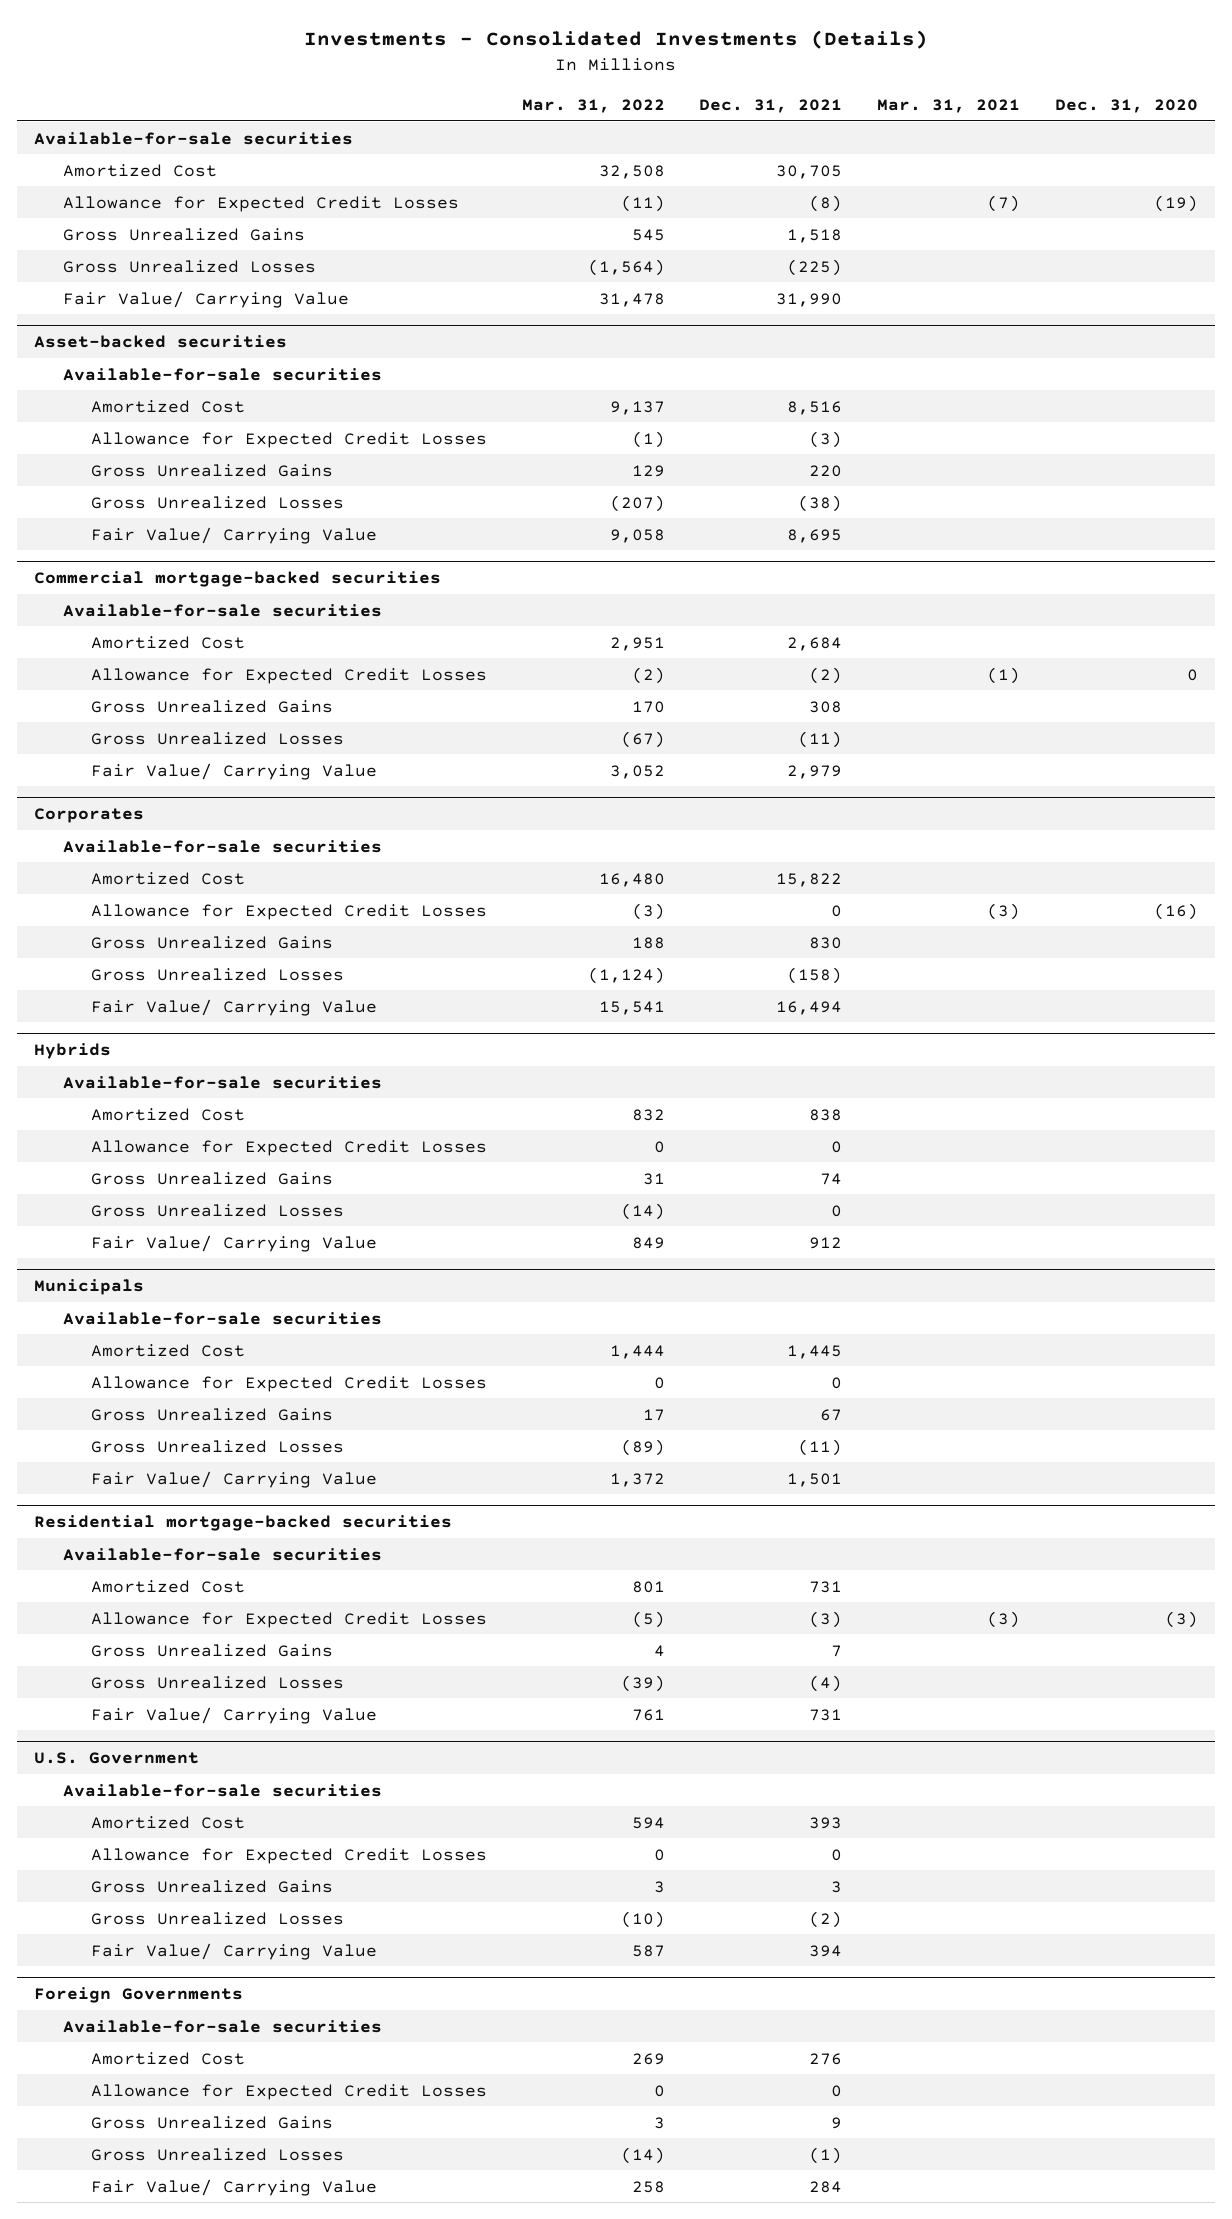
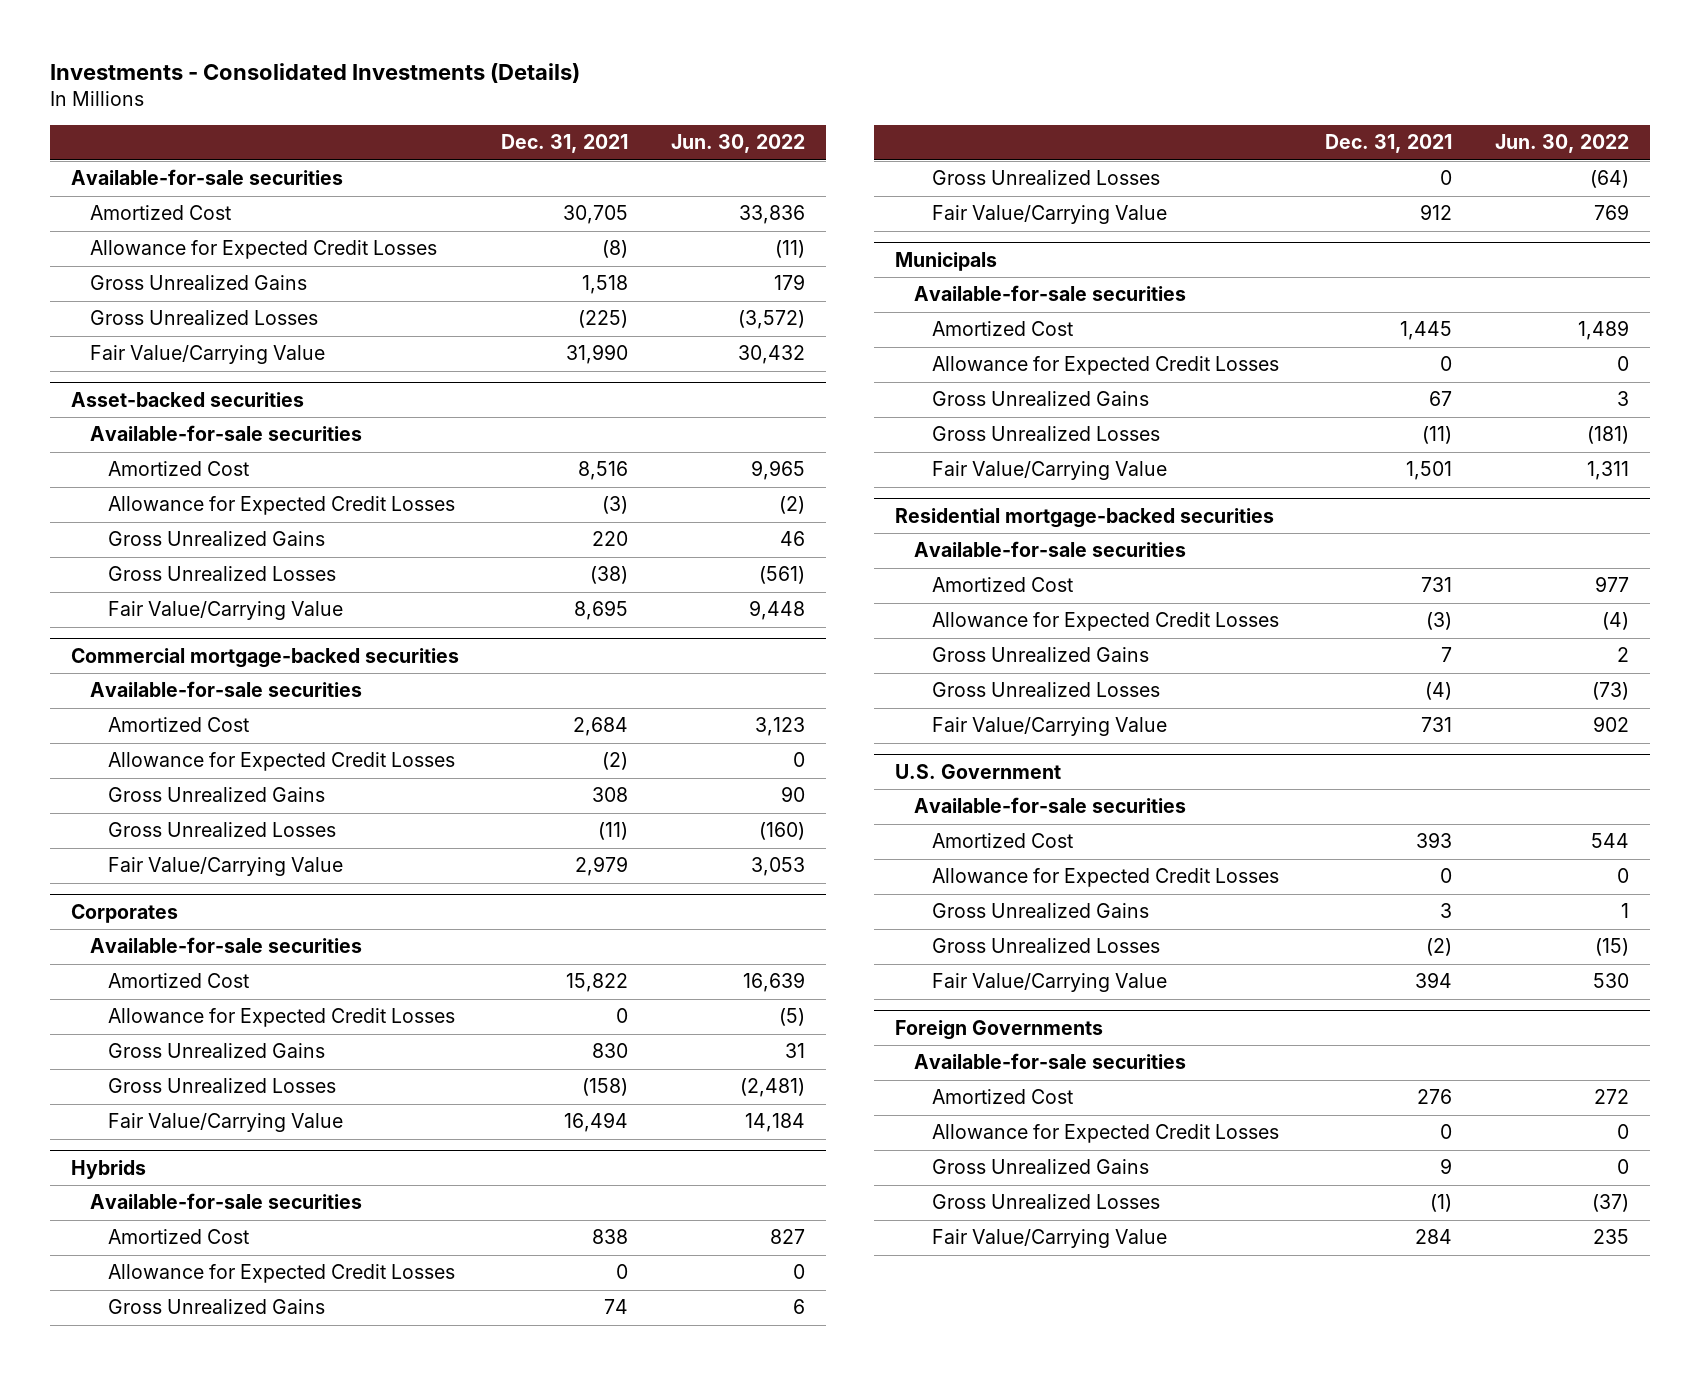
- | Mar. 31, 2022 | Dec. 31, 2021 | Mar. 31, 2021 | Dec. 31, 2020
+ | Dec. 31, 2021 | Jun. 30, 2022
- Fair Value/ Carrying Value | 31,478 | 31,990 | |
+ Fair Value/Carrying Value | 31,990 | 30,432
@ Asset-backed securities
- Fair Value/ Carrying Value | 9,058 | 8,695 | |
+ Fair Value/Carrying Value | 8,695 | 9,448
@ Commercial mortgage-backed securities
- Fair Value/ Carrying Value | 3,052 | 2,979 | |
+ Fair Value/Carrying Value | 2,979 | 3,053
@ Corporates
- Fair Value/ Carrying Value | 15,541 | 16,494 | |
+ Fair Value/Carrying Value | 16,494 | 14,184
@ Hybrids
- Fair Value/ Carrying Value | 849 | 912 | |
+ Fair Value/Carrying Value | 912 | 769
@ Municipals
- Fair Value/ Carrying Value | 1,372 | 1,501 | |
+ Fair Value/Carrying Value | 1,501 | 1,311
@ Residential mortgage-backed securities
- Fair Value/ Carrying Value | 761 | 731 | |
+ Fair Value/Carrying Value | 731 | 902
@ U.S. Government
- Fair Value/ Carrying Value | 587 | 394 | |
+ Fair Value/Carrying Value | 394 | 530
@ Foreign Governments
- Fair Value/ Carrying Value | 258 | 284 | |
+ Fair Value/Carrying Value | 284 | 235

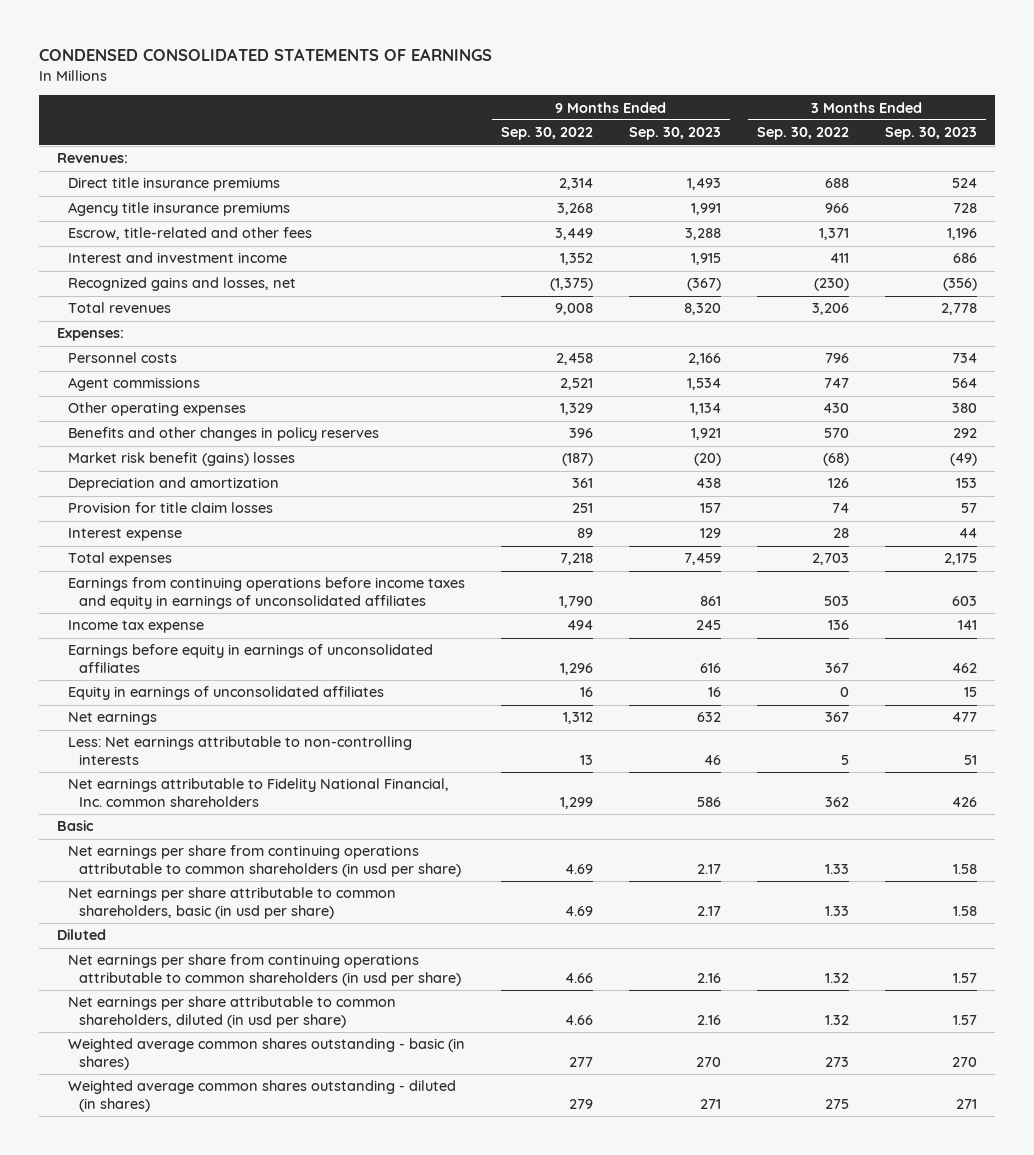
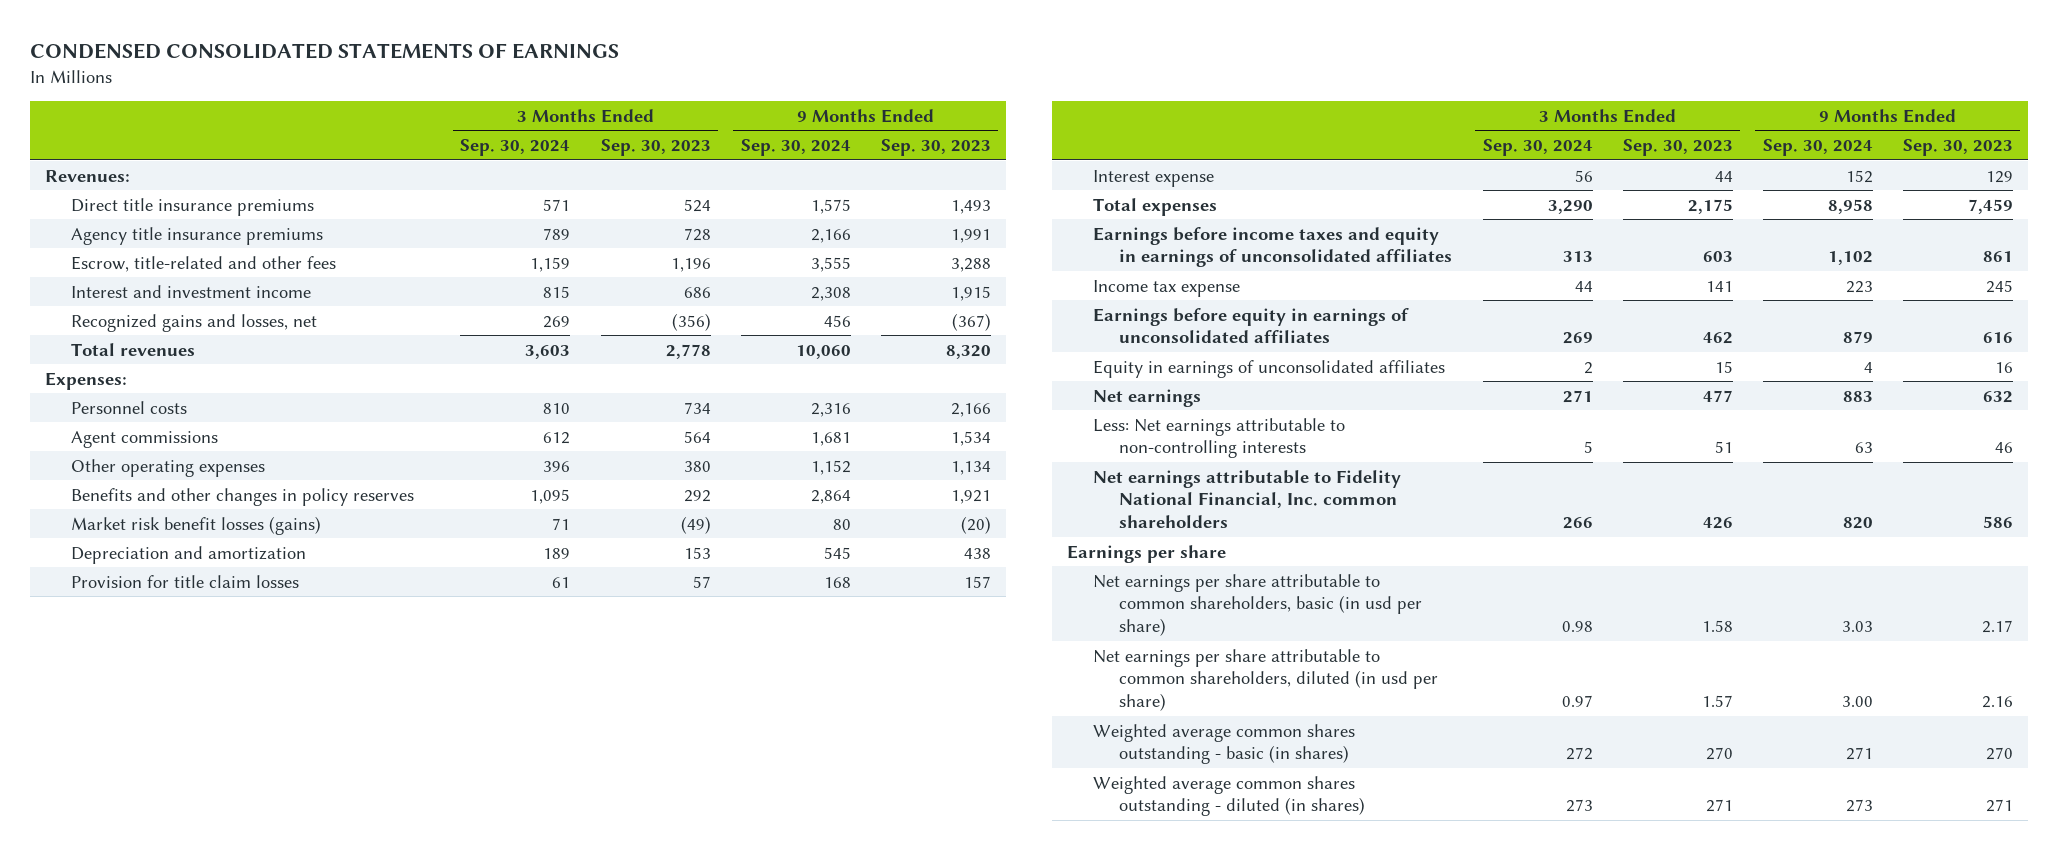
- | 9 Months Ended Sep. 30, 2022 | 9 Months Ended Sep. 30, 2023 | 3 Months Ended Sep. 30, 2022 | 3 Months Ended Sep. 30, 2023
+ | 3 Months Ended Sep. 30, 2024 | 3 Months Ended Sep. 30, 2023 | 9 Months Ended Sep. 30, 2024 | 9 Months Ended Sep. 30, 2023
- Market risk benefit (gains) losses | (187) | (20) | (68) | (49)
+ Market risk benefit losses (gains) | 71 | (49) | 80 | (20)
- Earnings from continuing operations before income taxes and equity in earnings of unconsolidated affiliates | 1,790 | 861 | 503 | 603
+ Earnings before income taxes and equity in earnings of unconsolidated affiliates | 313 | 603 | 1,102 | 861
- Basic
- Net earnings per share from continuing operations attributable to common shareholders (in usd per share) | 4.69 | 2.17 | 1.33 | 1.58
+ Earnings per share
- Diluted
- Net earnings per share from continuing operations attributable to common shareholders (in usd per share) | 4.66 | 2.16 | 1.32 | 1.57

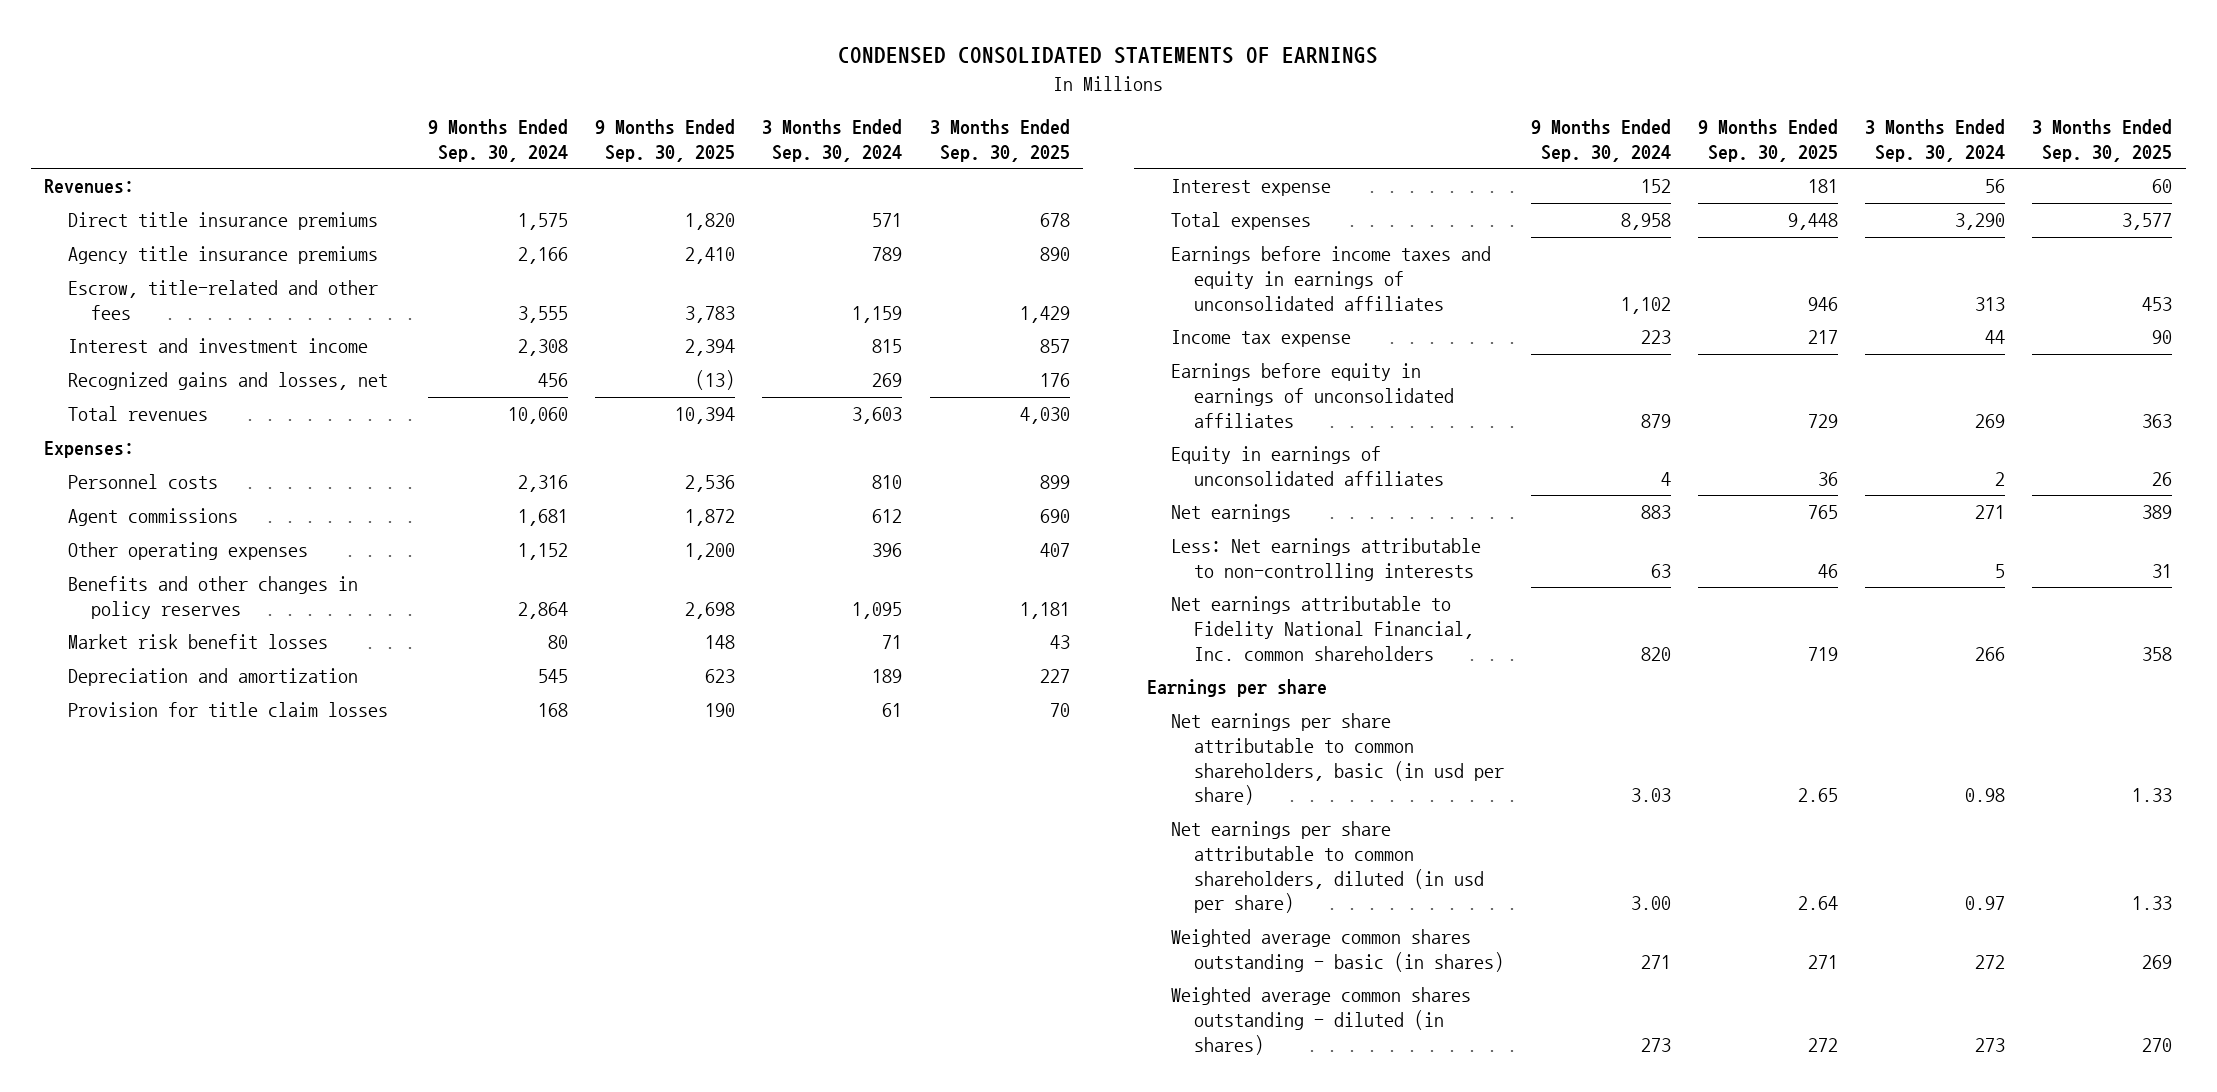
- | 3 Months Ended Sep. 30, 2024 | 3 Months Ended Sep. 30, 2023 | 9 Months Ended Sep. 30, 2024 | 9 Months Ended Sep. 30, 2023
+ | 9 Months Ended Sep. 30, 2024 | 9 Months Ended Sep. 30, 2025 | 3 Months Ended Sep. 30, 2024 | 3 Months Ended Sep. 30, 2025
- Market risk benefit losses (gains) | 71 | (49) | 80 | (20)
+ Market risk benefit losses | 80 | 148 | 71 | 43

